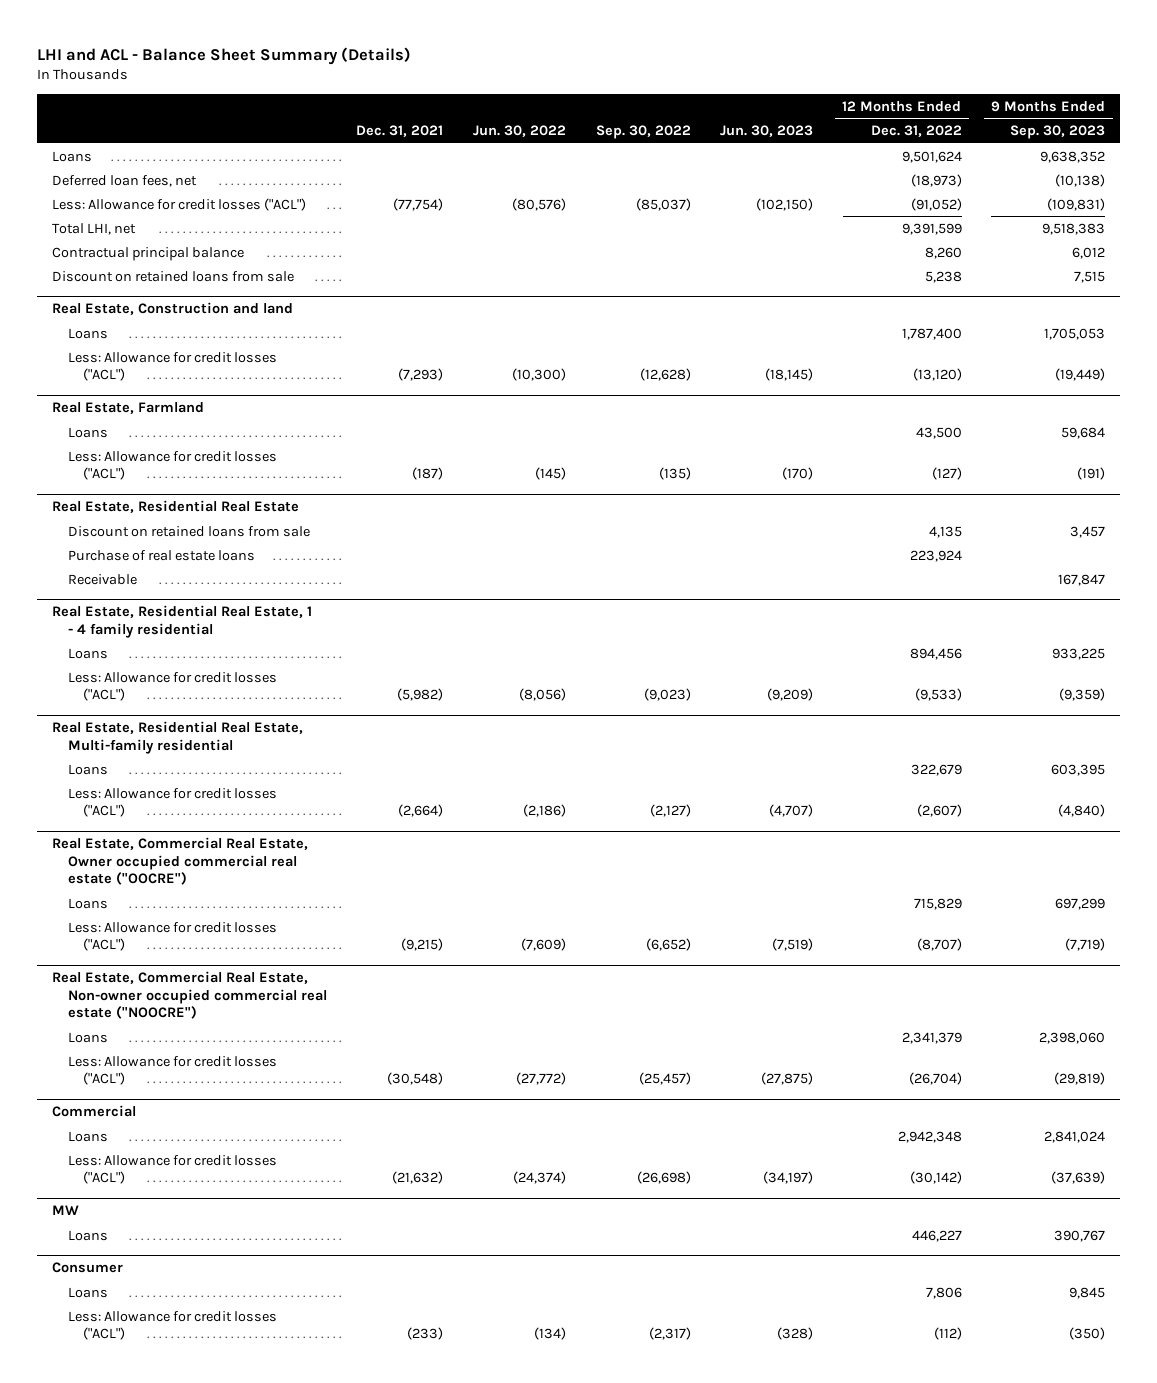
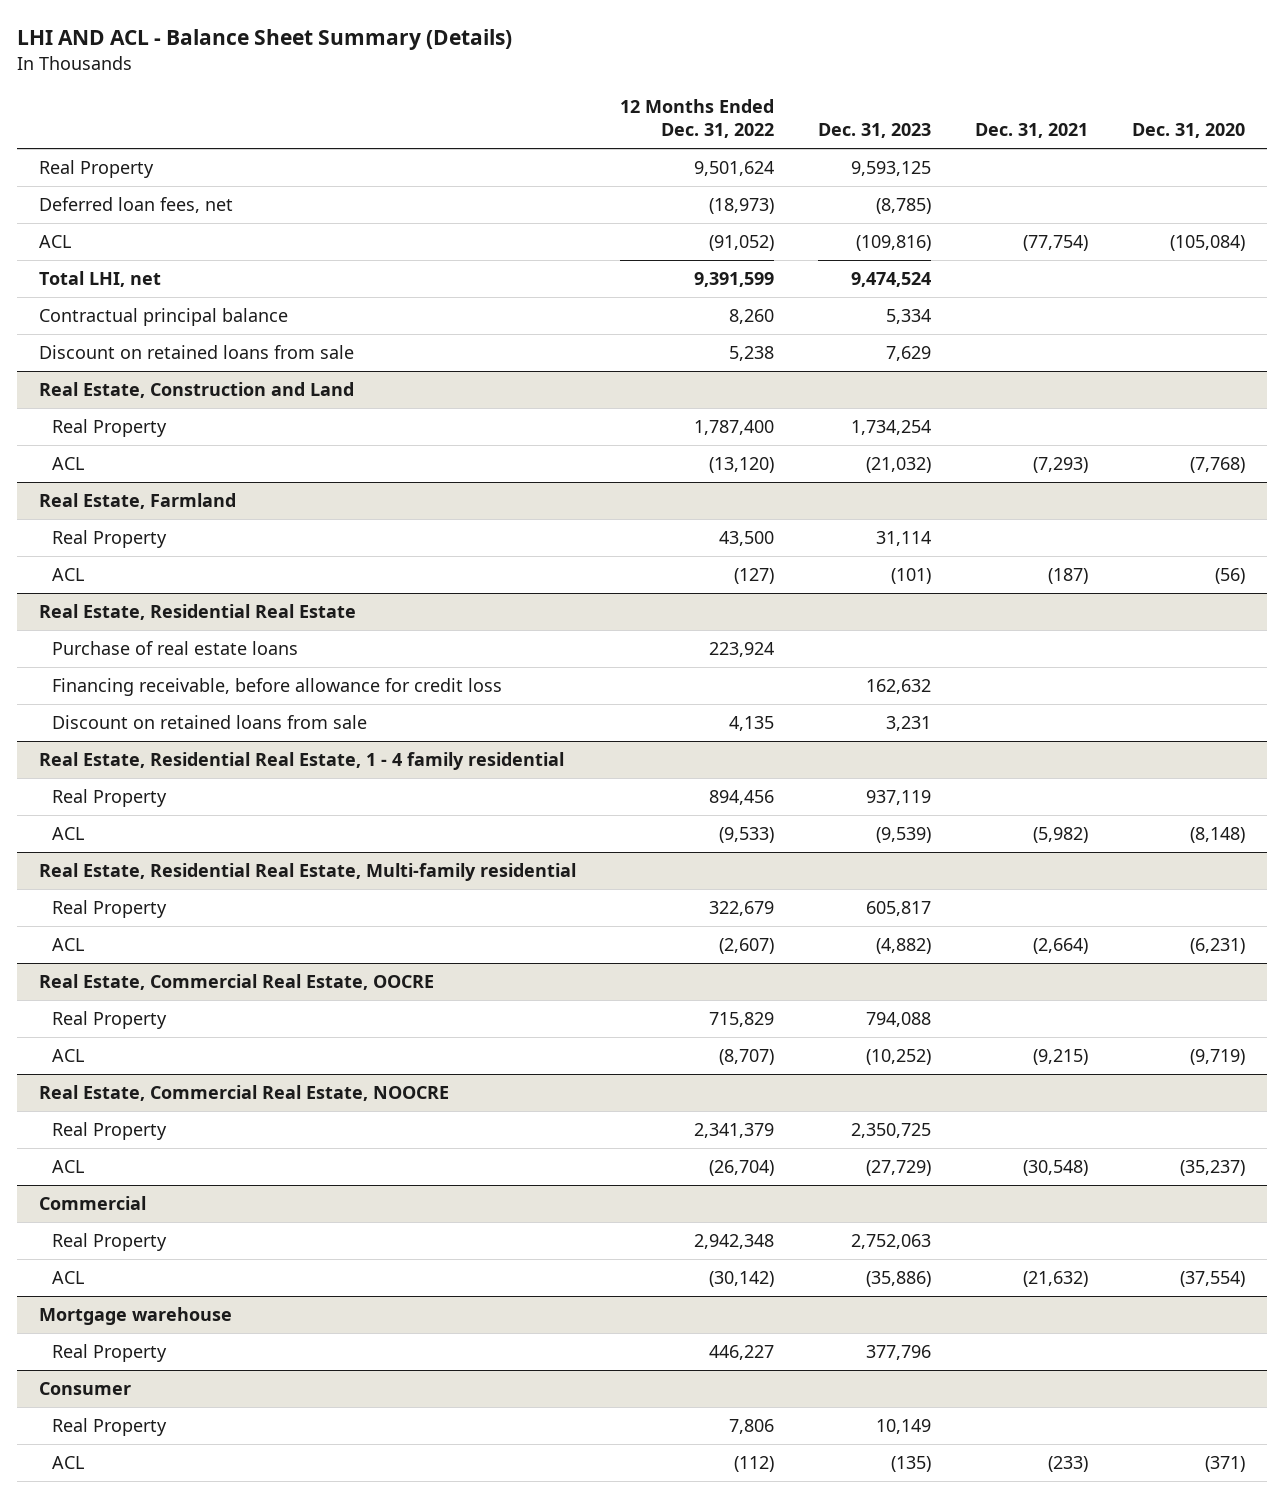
- LHI and ACL - Balance Sheet Summary (Details)
+ LHI AND ACL - Balance Sheet Summary (Details)
- | Dec. 31, 2021 | Jun. 30, 2022 | Sep. 30, 2022 | Jun. 30, 2023 | 12 Months Ended Dec. 31, 2022 | 9 Months Ended Sep. 30, 2023
+ | 12 Months Ended Dec. 31, 2022 | Dec. 31, 2023 | Dec. 31, 2021 | Dec. 31, 2020
- Loans | | | | | 9,501,624 | 9,638,352
+ Real Property | 9,501,624 | 9,593,125 | |
- Less: Allowance for credit losses ("ACL") | (77,754) | (80,576) | (85,037) | (102,150) | (91,052) | (109,831)
+ ACL | (91,052) | (109,816) | (77,754) | (105,084)
- Real Estate, Construction and land
- Loans | | | | | 1,787,400 | 1,705,053
- Less: Allowance for credit losses ("ACL") | (7,293) | (10,300) | (12,628) | (18,145) | (13,120) | (19,449)
+ Real Estate, Construction and Land
+ Real Property | 1,787,400 | 1,734,254 | |
+ ACL | (13,120) | (21,032) | (7,293) | (7,768)
@ Real Estate, Farmland
- Loans | | | | | 43,500 | 59,684
- Less: Allowance for credit losses ("ACL") | (187) | (145) | (135) | (170) | (127) | (191)
+ Real Property | 43,500 | 31,114 | |
+ ACL | (127) | (101) | (187) | (56)
@ Real Estate, Residential Real Estate
- Receivable | | | | | | 167,847
+ Financing receivable, before allowance for credit loss | | 162,632 | |
moved down: Discount on retained loans from sale | 4,135 | 3,231 | |
@ Real Estate, Residential Real Estate, 1 - 4 family residential
- Loans | | | | | 894,456 | 933,225
- Less: Allowance for credit losses ("ACL") | (5,982) | (8,056) | (9,023) | (9,209) | (9,533) | (9,359)
+ Real Property | 894,456 | 937,119 | |
+ ACL | (9,533) | (9,539) | (5,982) | (8,148)
@ Real Estate, Residential Real Estate, Multi-family residential
- Loans | | | | | 322,679 | 603,395
- Less: Allowance for credit losses ("ACL") | (2,664) | (2,186) | (2,127) | (4,707) | (2,607) | (4,840)
- Real Estate, Commercial Real Estate, Owner occupied commercial real estate ("OOCRE")
- Loans | | | | | 715,829 | 697,299
- Less: Allowance for credit losses ("ACL") | (9,215) | (7,609) | (6,652) | (7,519) | (8,707) | (7,719)
- Real Estate, Commercial Real Estate, Non-owner occupied commercial real estate ("NOOCRE")
- Loans | | | | | 2,341,379 | 2,398,060
- Less: Allowance for credit losses ("ACL") | (30,548) | (27,772) | (25,457) | (27,875) | (26,704) | (29,819)
@ Real Estate, Residential Real Estate, Multi-family residential
+ Real Property | 322,679 | 605,817 | |
+ ACL | (2,607) | (4,882) | (2,664) | (6,231)
+ Real Estate, Commercial Real Estate, OOCRE
+ Real Property | 715,829 | 794,088 | |
+ ACL | (8,707) | (10,252) | (9,215) | (9,719)
+ Real Estate, Commercial Real Estate, NOOCRE
+ Real Property | 2,341,379 | 2,350,725 | |
+ ACL | (26,704) | (27,729) | (30,548) | (35,237)
@ Commercial
- Loans | | | | | 2,942,348 | 2,841,024
- Less: Allowance for credit losses ("ACL") | (21,632) | (24,374) | (26,698) | (34,197) | (30,142) | (37,639)
- MW
- Loans | | | | | 446,227 | 390,767
@ Commercial
+ Real Property | 2,942,348 | 2,752,063 | |
+ ACL | (30,142) | (35,886) | (21,632) | (37,554)
+ Mortgage warehouse
+ Real Property | 446,227 | 377,796 | |
@ Consumer
- Loans | | | | | 7,806 | 9,845
- Less: Allowance for credit losses ("ACL") | (233) | (134) | (2,317) | (328) | (112) | (350)
+ Real Property | 7,806 | 10,149 | |
+ ACL | (112) | (135) | (233) | (371)

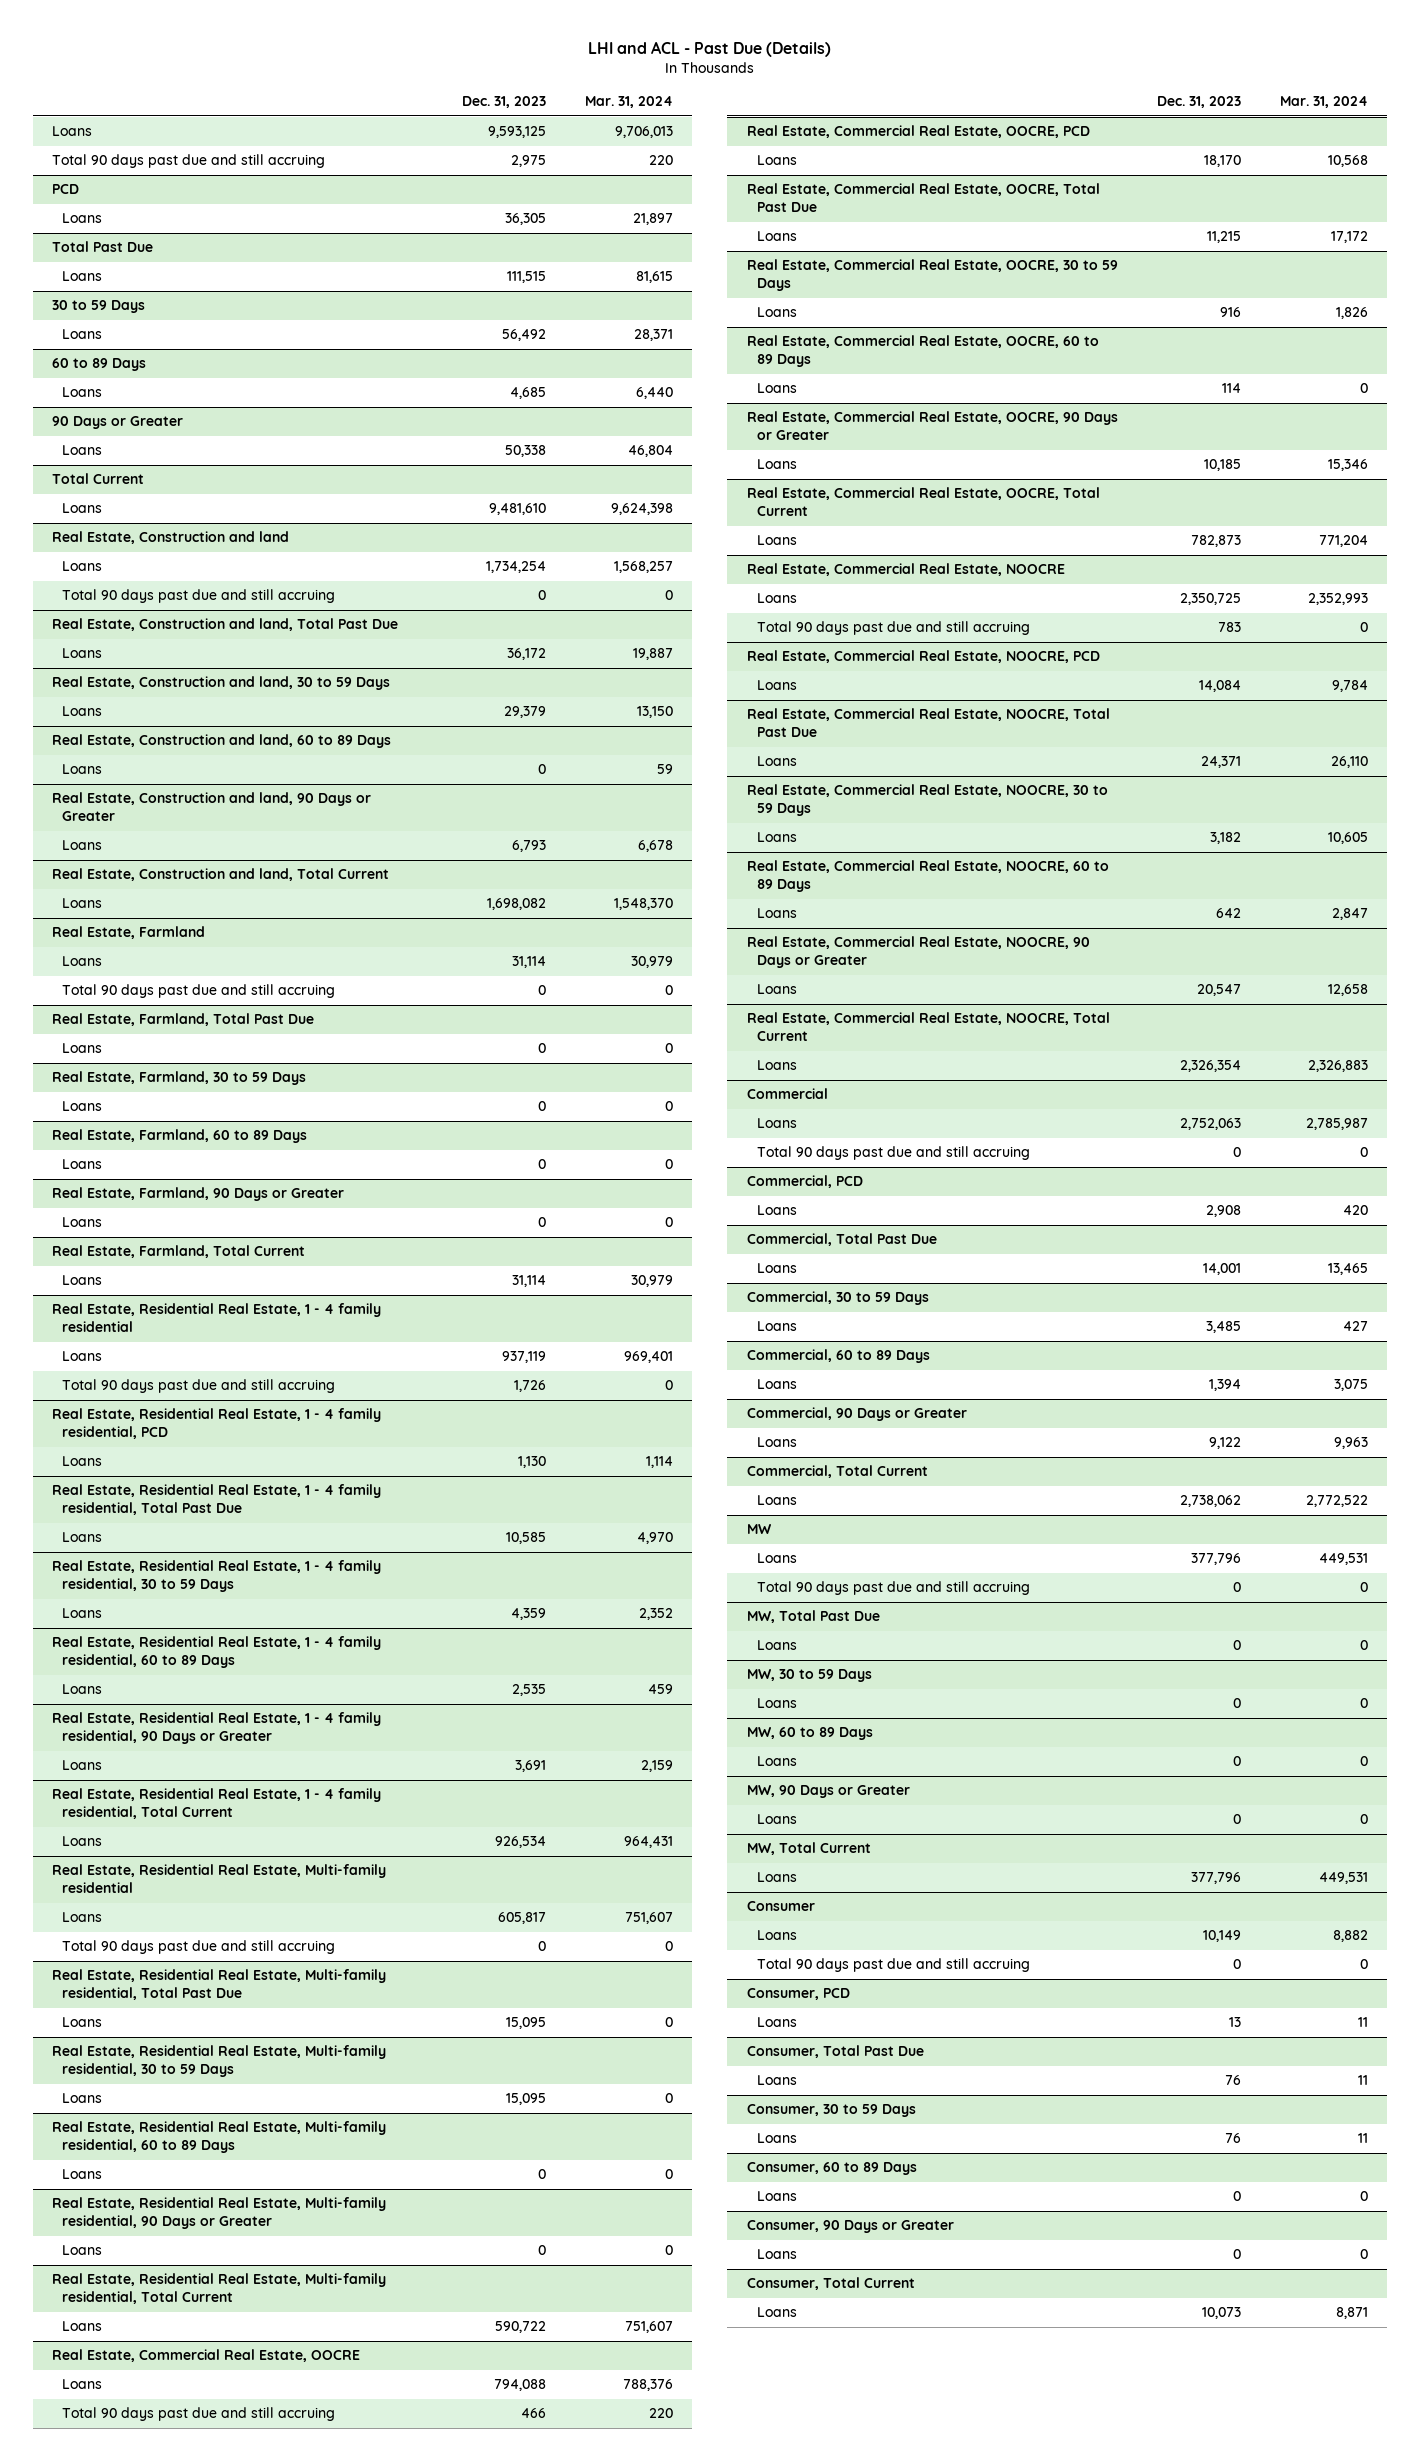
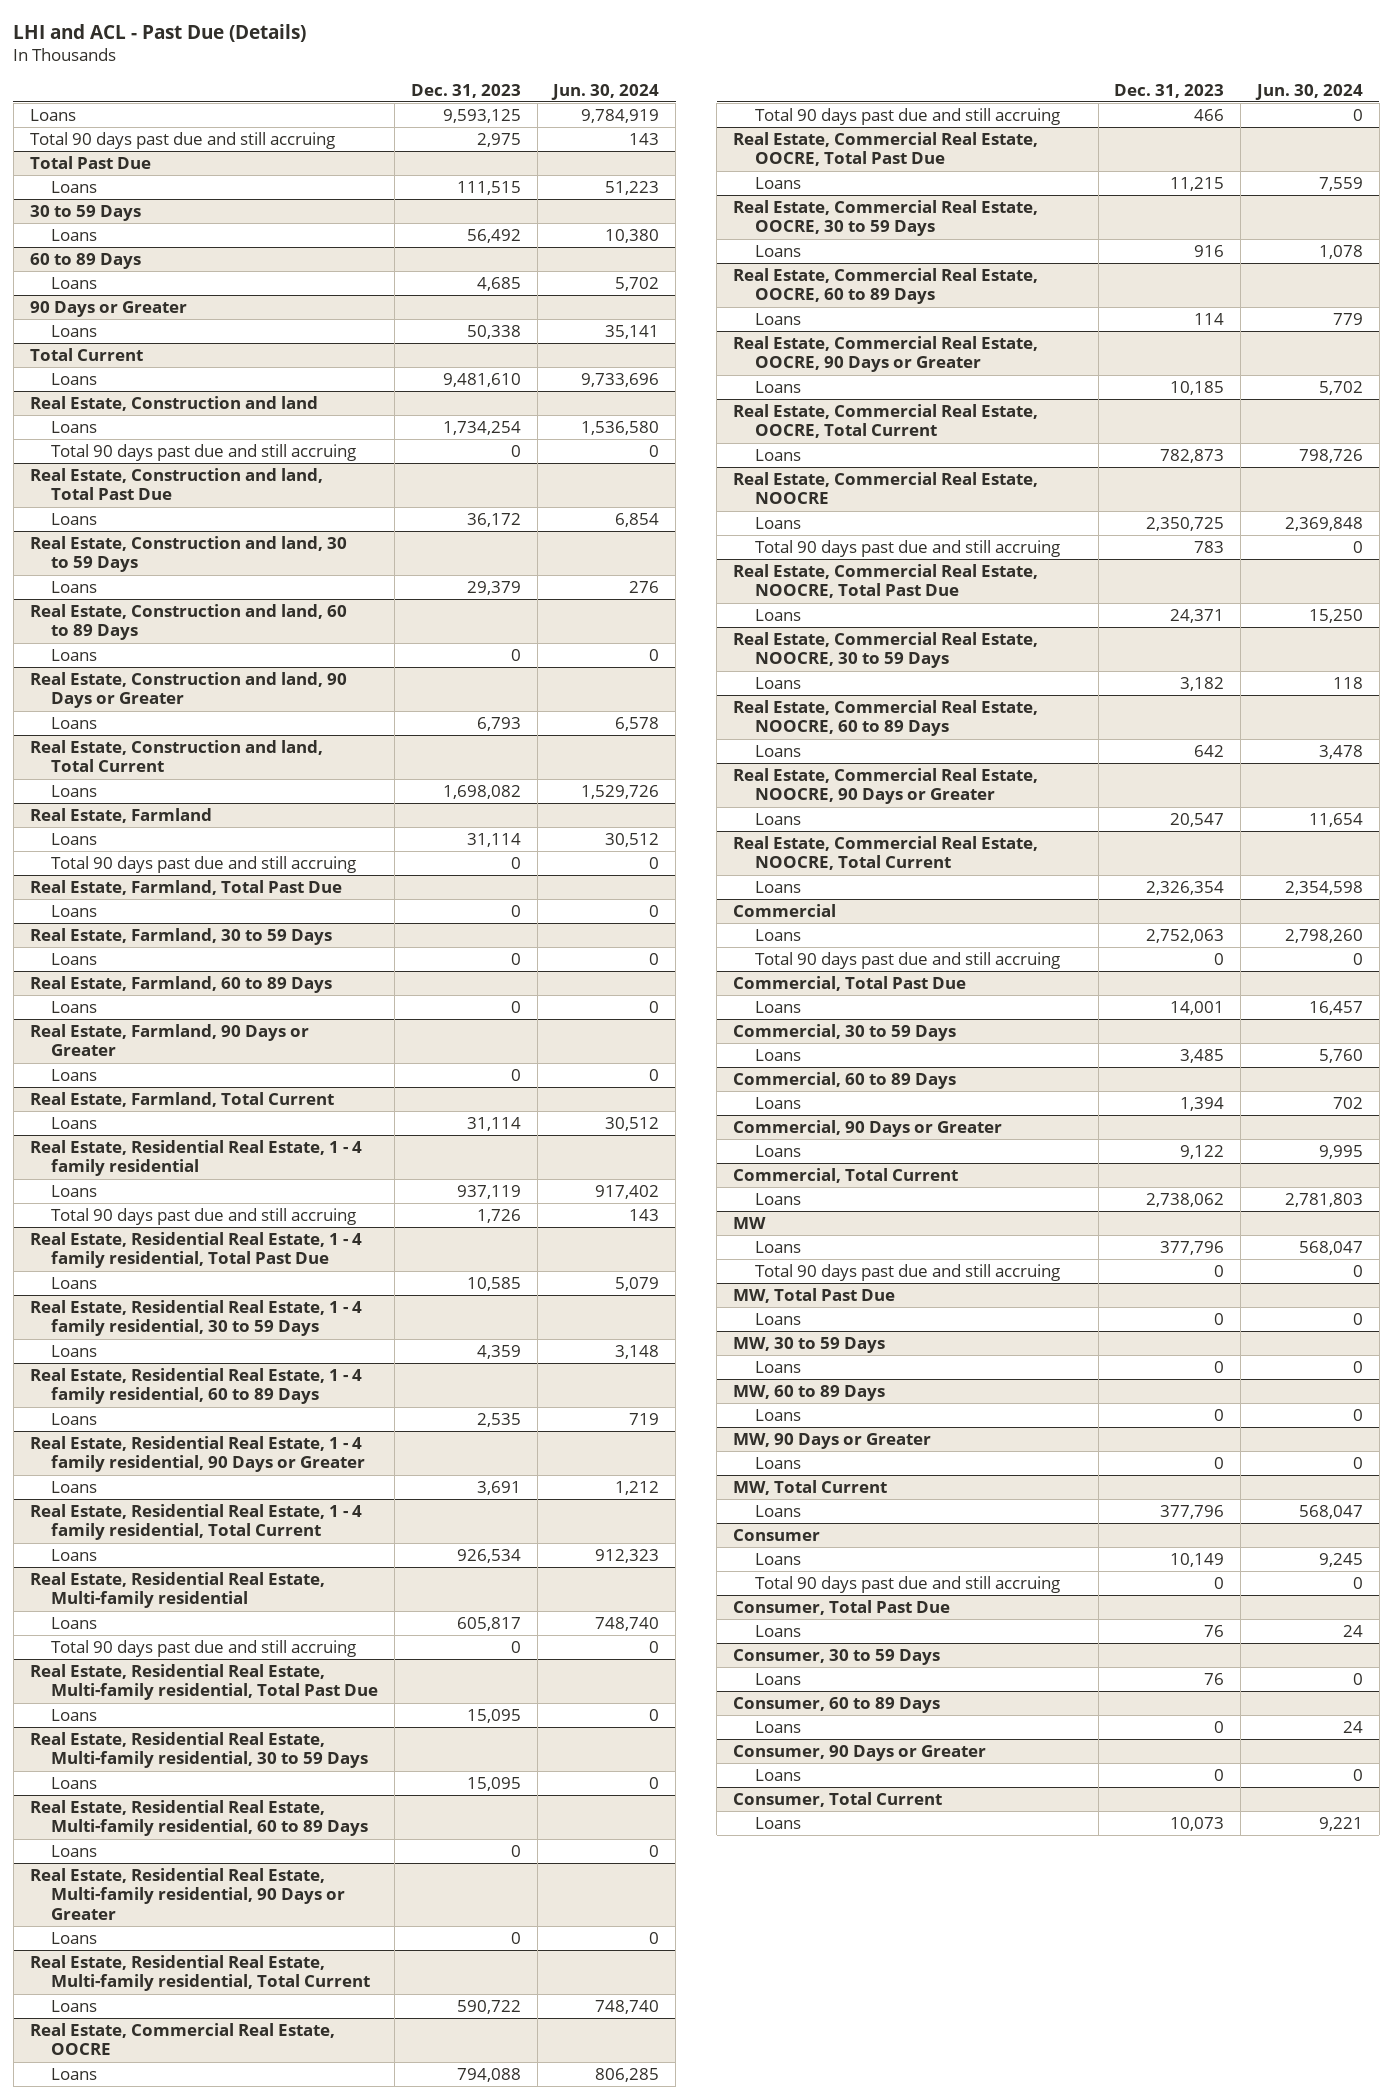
- | Dec. 31, 2023 | Mar. 31, 2024
+ | Dec. 31, 2023 | Jun. 30, 2024
- PCD
- Loans | 36,305 | 21,897
- Real Estate, Residential Real Estate, 1 - 4 family residential, PCD
- Loans | 1,130 | 1,114
- Real Estate, Commercial Real Estate, OOCRE, PCD
- Loans | 18,170 | 10,568
- Real Estate, Commercial Real Estate, NOOCRE, PCD
- Loans | 14,084 | 9,784
- Commercial, PCD
- Loans | 2,908 | 420
- Consumer, PCD
- Loans | 13 | 11

